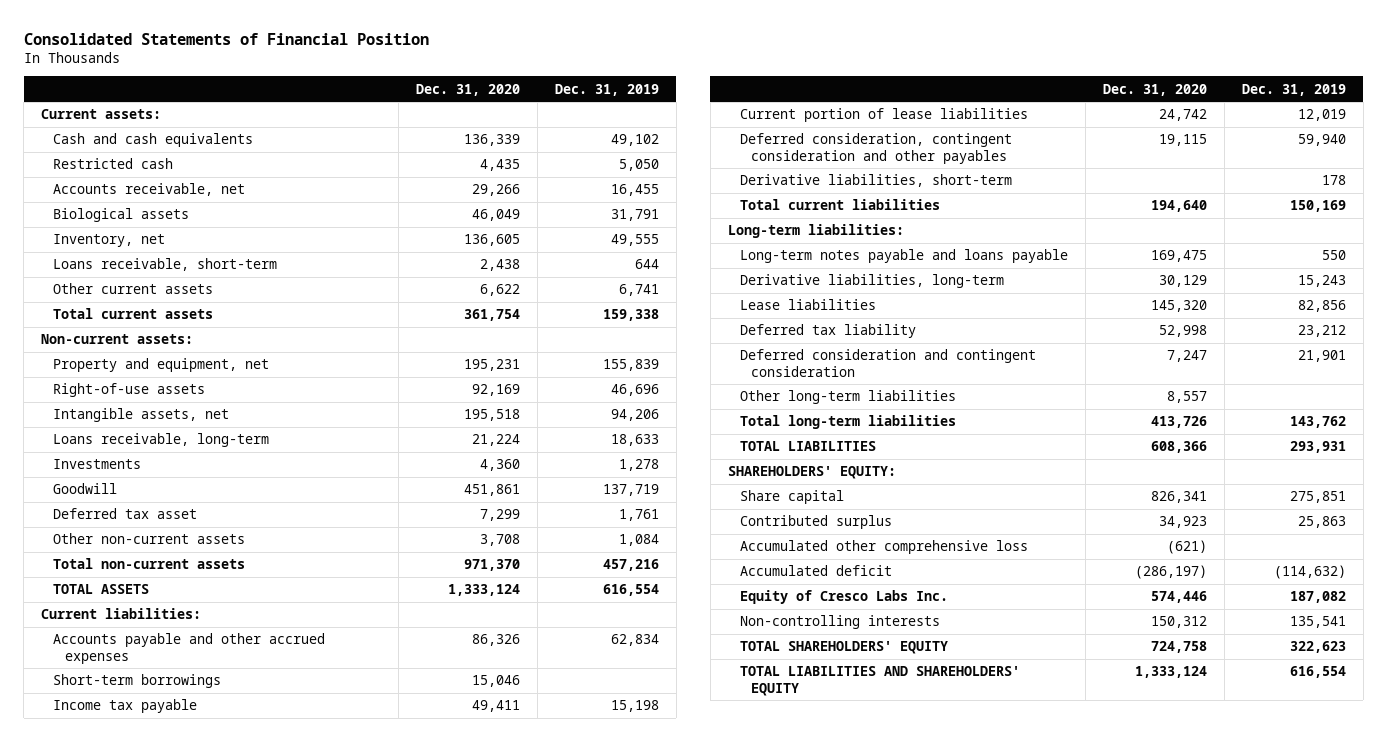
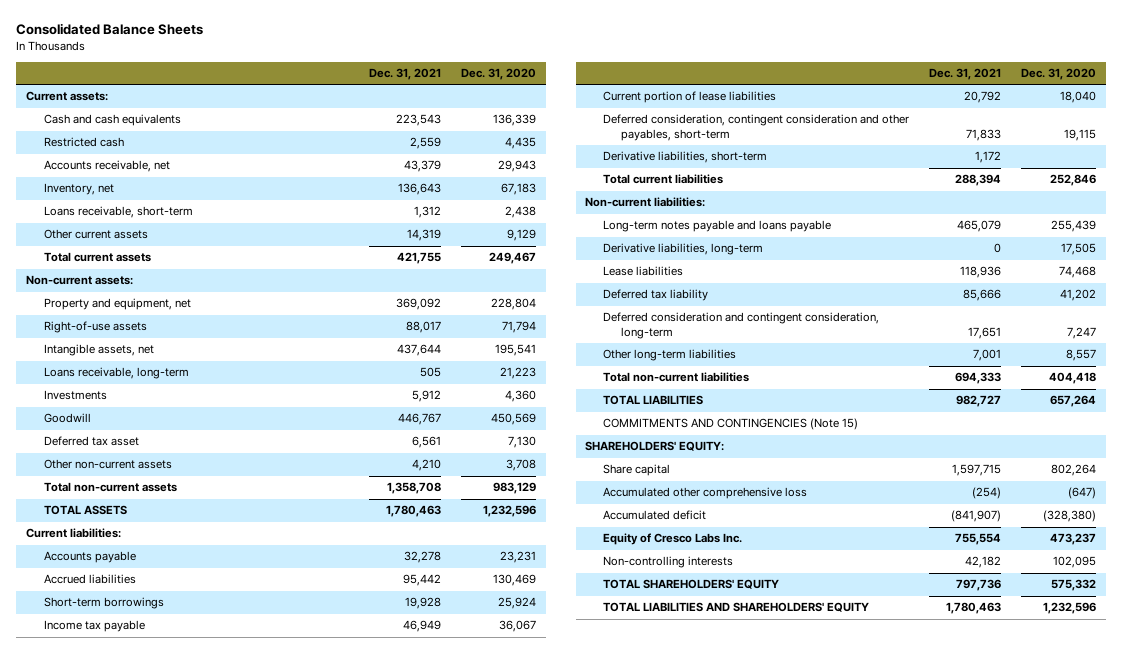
- Consolidated Statements of Financial Position
+ Consolidated Balance Sheets
- | Dec. 31, 2020 | Dec. 31, 2019
+ | Dec. 31, 2021 | Dec. 31, 2020
- Accounts receivable, net | 29,266 | 16,455
- Biological assets | 46,049 | 31,791
- Inventory, net | 136,605 | 49,555
+ Accounts receivable, net | 43,379 | 29,943
+ Inventory, net | 136,643 | 67,183
- Other current assets | 6,622 | 6,741
- Total current assets | 361,754 | 159,338
+ Other current assets | 14,319 | 9,129
+ Total current assets | 421,755 | 249,467
- Property and equipment, net | 195,231 | 155,839
- Right-of-use assets | 92,169 | 46,696
- Intangible assets, net | 195,518 | 94,206
- Loans receivable, long-term | 21,224 | 18,633
+ Property and equipment, net | 369,092 | 228,804
+ Right-of-use assets | 88,017 | 71,794
+ Intangible assets, net | 437,644 | 195,541
+ Loans receivable, long-term | 505 | 21,223
- Goodwill | 451,861 | 137,719
- Deferred tax asset | 7,299 | 1,761
+ Goodwill | 446,767 | 450,569
+ Deferred tax asset | 6,561 | 7,130
- Total non-current assets | 971,370 | 457,216
- TOTAL ASSETS | 1,333,124 | 616,554
+ Total non-current assets | 1,358,708 | 983,129
+ TOTAL ASSETS | 1,780,463 | 1,232,596
- Accounts payable and other accrued expenses | 86,326 | 62,834
- Short-term borrowings | 15,046 |
- Income tax payable | 49,411 | 15,198
- Current portion of lease liabilities | 24,742 | 12,019
- Deferred consideration, contingent consideration and other payables | 19,115 | 59,940
+ Accounts payable | 32,278 | 23,231
+ Accrued liabilities | 95,442 | 130,469
+ Short-term borrowings | 19,928 | 25,924
+ Income tax payable | 46,949 | 36,067
+ Current portion of lease liabilities | 20,792 | 18,040
+ Deferred consideration, contingent consideration and other payables, short-term | 71,833 | 19,115
- Total current liabilities | 194,640 | 150,169
- Long-term liabilities:
- Long-term notes payable and loans payable | 169,475 | 550
- Derivative liabilities, long-term | 30,129 | 15,243
- Lease liabilities | 145,320 | 82,856
- Deferred tax liability | 52,998 | 23,212
- Deferred consideration and contingent consideration | 7,247 | 21,901
+ Total current liabilities | 288,394 | 252,846
+ Non-current liabilities:
+ Long-term notes payable and loans payable | 465,079 | 255,439
+ Derivative liabilities, long-term | 0 | 17,505
+ Lease liabilities | 118,936 | 74,468
+ Deferred tax liability | 85,666 | 41,202
+ Deferred consideration and contingent consideration, long-term | 17,651 | 7,247
- Total long-term liabilities | 413,726 | 143,762
- TOTAL LIABILITIES | 608,366 | 293,931
+ Total non-current liabilities | 694,333 | 404,418
+ TOTAL LIABILITIES | 982,727 | 657,264
+ COMMITMENTS AND CONTINGENCIES (Note 15)
- Share capital | 826,341 | 275,851
- Contributed surplus | 34,923 | 25,863
- Accumulated other comprehensive loss | (621) |
- Accumulated deficit | (286,197) | (114,632)
- Equity of Cresco Labs Inc. | 574,446 | 187,082
- Non-controlling interests | 150,312 | 135,541
- TOTAL SHAREHOLDERS' EQUITY | 724,758 | 322,623
- TOTAL LIABILITIES AND SHAREHOLDERS' EQUITY | 1,333,124 | 616,554
+ Share capital | 1,597,715 | 802,264
+ Accumulated other comprehensive loss | (254) | (647)
+ Accumulated deficit | (841,907) | (328,380)
+ Equity of Cresco Labs Inc. | 755,554 | 473,237
+ Non-controlling interests | 42,182 | 102,095
+ TOTAL SHAREHOLDERS' EQUITY | 797,736 | 575,332
+ TOTAL LIABILITIES AND SHAREHOLDERS' EQUITY | 1,780,463 | 1,232,596

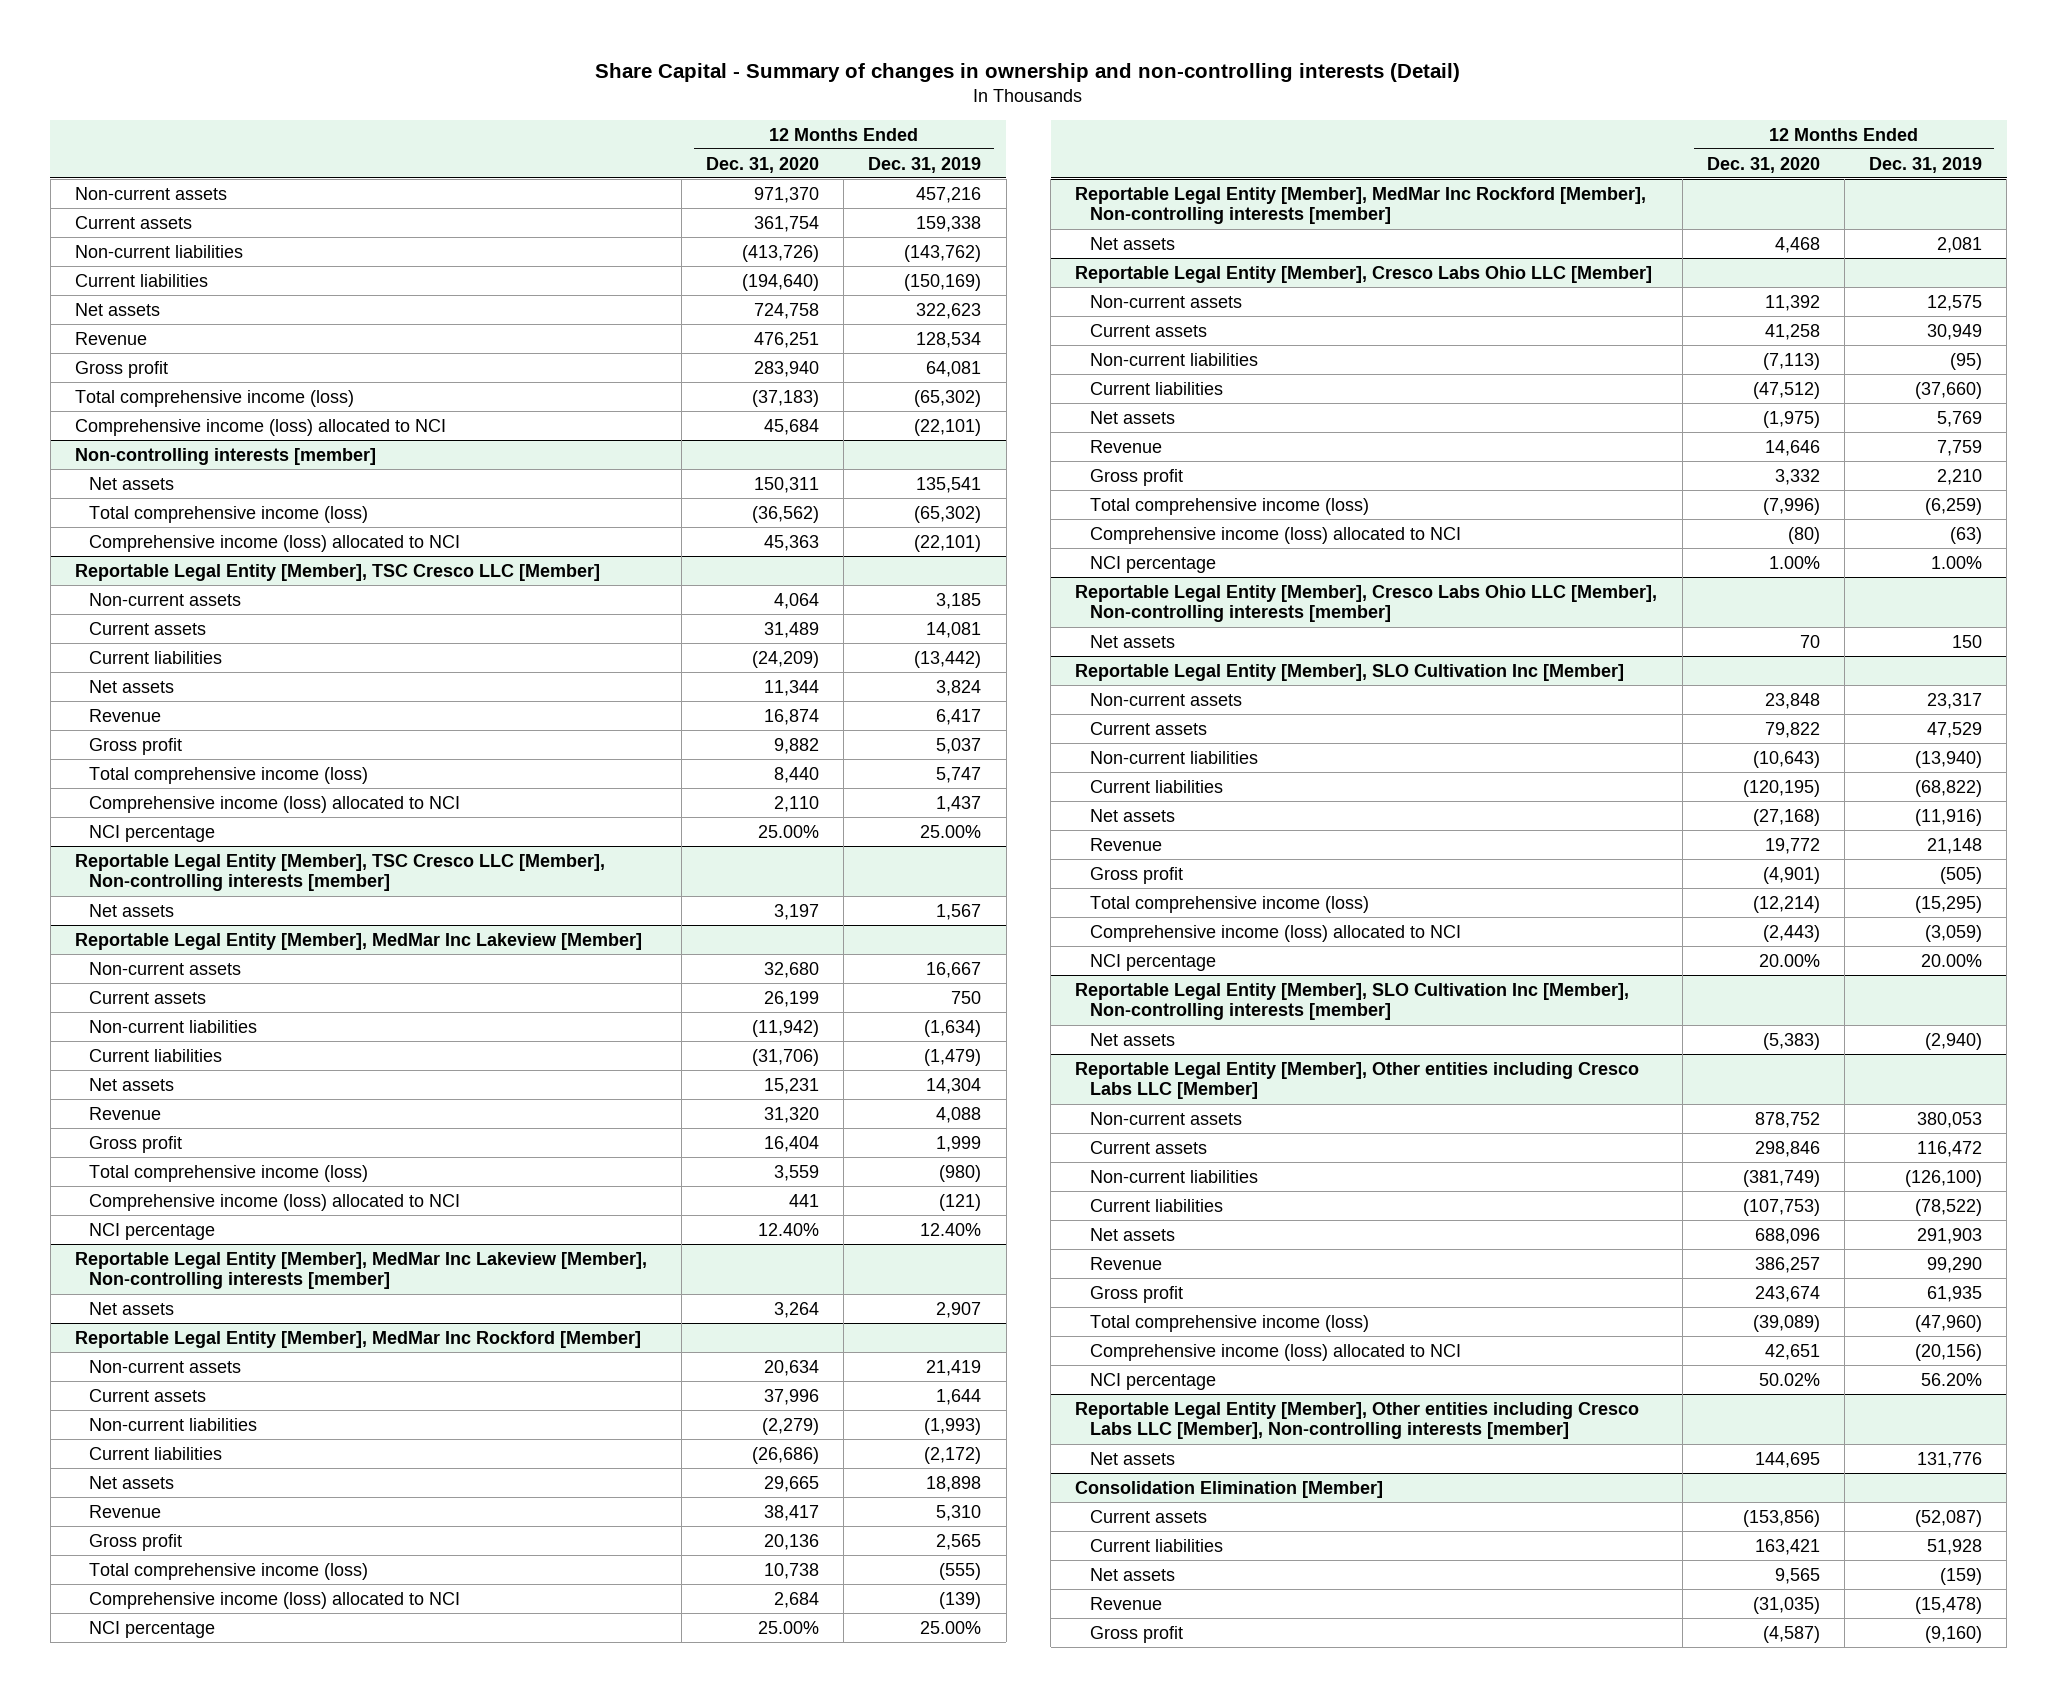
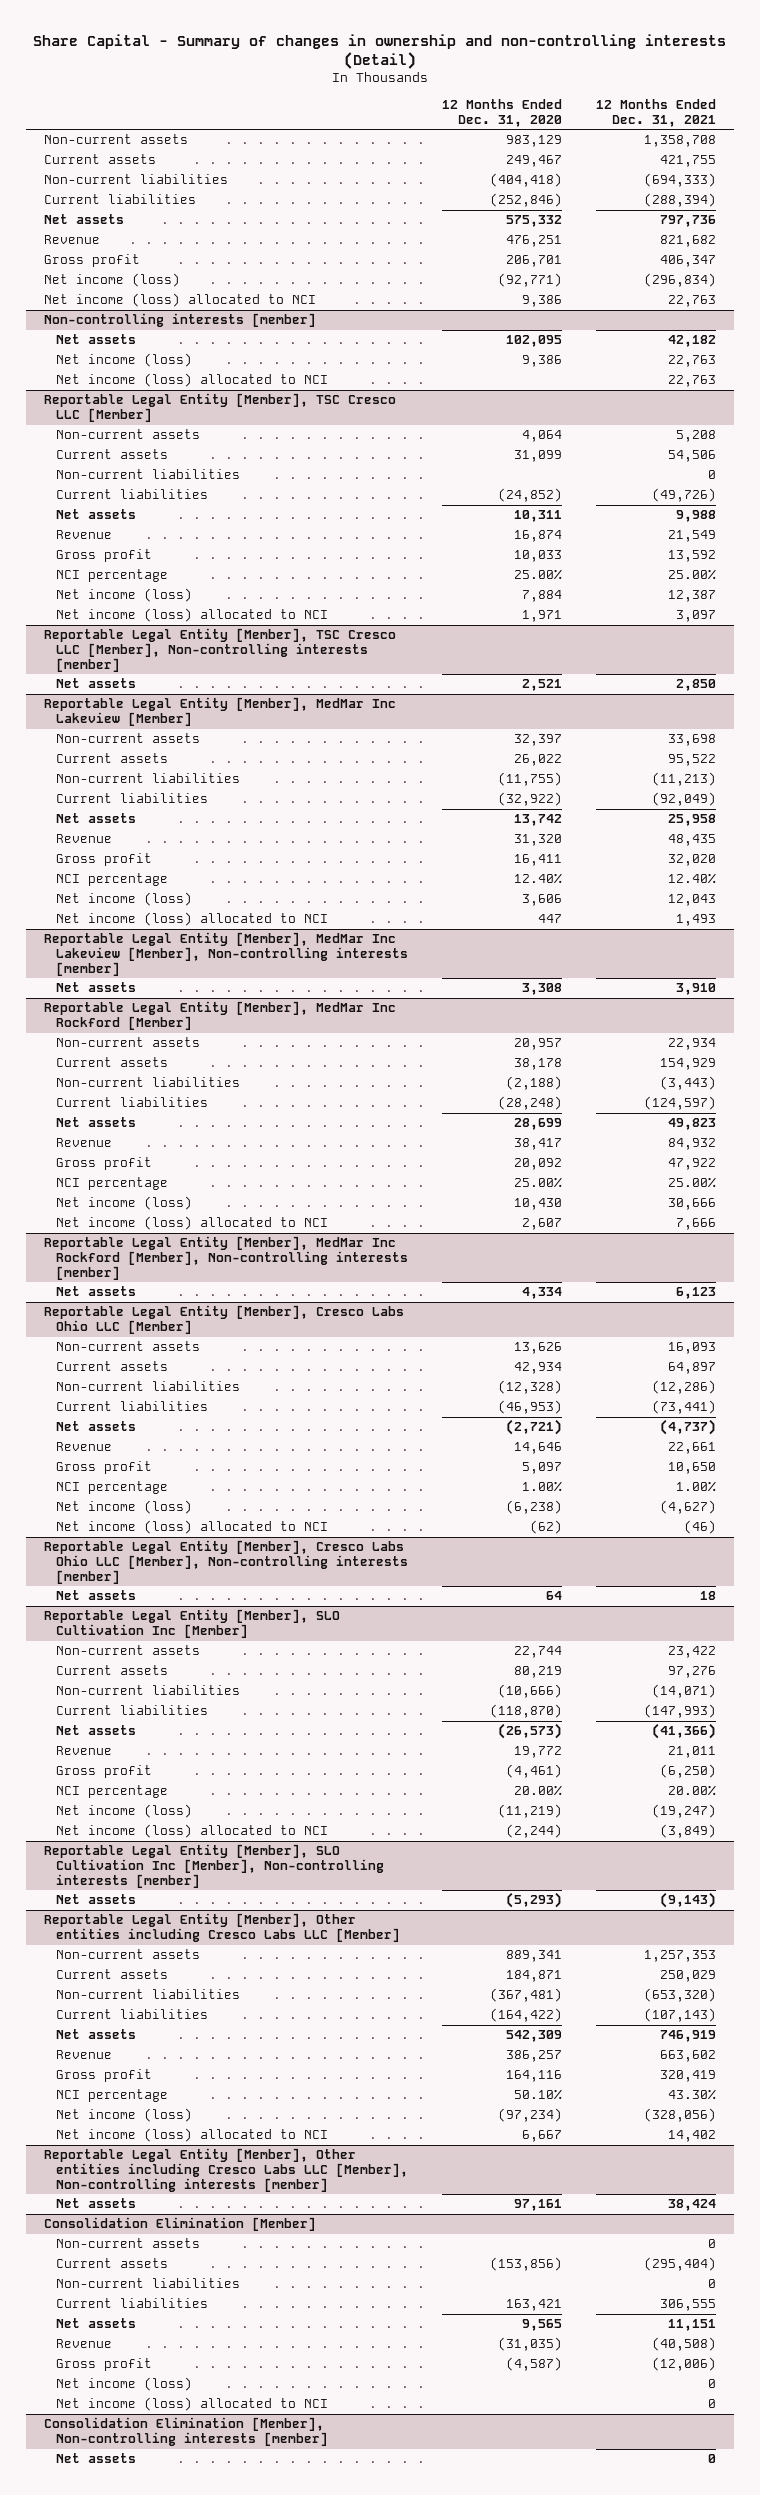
- | 12 Months Ended Dec. 31, 2020 | 12 Months Ended Dec. 31, 2019
+ | 12 Months Ended Dec. 31, 2020 | 12 Months Ended Dec. 31, 2021
- Non-current assets | 971,370 | 457,216
- Current assets | 361,754 | 159,338
- Non-current liabilities | (413,726) | (143,762)
- Current liabilities | (194,640) | (150,169)
- Net assets | 724,758 | 322,623
+ Non-current assets | 983,129 | 1,358,708
+ Current assets | 249,467 | 421,755
+ Non-current liabilities | (404,418) | (694,333)
+ Current liabilities | (252,846) | (288,394)
+ Net assets | 575,332 | 797,736
- Gross profit | 283,940 | 64,081
- Total comprehensive income (loss) | (37,183) | (65,302)
- Comprehensive income (loss) allocated to NCI | 45,684 | (22,101)
+ Gross profit | 206,701 | 406,347
+ Net income (loss) | (92,771) | (296,834)
+ Net income (loss) allocated to NCI | 9,386 | 22,763
@ Non-controlling interests [member]
- Net assets | 150,311 | 135,541
- Total comprehensive income (loss) | (36,562) | (65,302)
- Comprehensive income (loss) allocated to NCI | 45,363 | (22,101)
+ Net assets | 102,095 | 42,182
+ Net income (loss) | 9,386 | 22,763
+ Net income (loss) allocated to NCI | | 22,763
@ Reportable Legal Entity [Member], TSC Cresco LLC [Member]
- Current assets | 31,489 | 14,081
- Current liabilities | (24,209) | (13,442)
- Net assets | 11,344 | 3,824
+ Current assets | 31,099 | 54,506
+ Non-current liabilities | | 0
+ Current liabilities | (24,852) | (49,726)
+ Net assets | 10,311 | 9,988
- Gross profit | 9,882 | 5,037
- Total comprehensive income (loss) | 8,440 | 5,747
- Comprehensive income (loss) allocated to NCI | 2,110 | 1,437
+ Gross profit | 10,033 | 13,592
+ Net income (loss) | 7,884 | 12,387
+ Net income (loss) allocated to NCI | 1,971 | 3,097
@ Reportable Legal Entity [Member], TSC Cresco LLC [Member], Non-controlling interests [member]
- Net assets | 3,197 | 1,567
+ Net assets | 2,521 | 2,850
@ Reportable Legal Entity [Member], MedMar Inc Lakeview [Member]
- Non-current assets | 32,680 | 16,667
- Current assets | 26,199 | 750
- Non-current liabilities | (11,942) | (1,634)
- Current liabilities | (31,706) | (1,479)
- Net assets | 15,231 | 14,304
+ Non-current assets | 32,397 | 33,698
+ Current assets | 26,022 | 95,522
+ Non-current liabilities | (11,755) | (11,213)
+ Current liabilities | (32,922) | (92,049)
+ Net assets | 13,742 | 25,958
- Gross profit | 16,404 | 1,999
- Total comprehensive income (loss) | 3,559 | (980)
- Comprehensive income (loss) allocated to NCI | 441 | (121)
+ Gross profit | 16,411 | 32,020
+ Net income (loss) | 3,606 | 12,043
+ Net income (loss) allocated to NCI | 447 | 1,493
@ Reportable Legal Entity [Member], MedMar Inc Lakeview [Member], Non-controlling interests [member]
- Net assets | 3,264 | 2,907
+ Net assets | 3,308 | 3,910
@ Reportable Legal Entity [Member], MedMar Inc Rockford [Member]
- Non-current assets | 20,634 | 21,419
- Current assets | 37,996 | 1,644
- Non-current liabilities | (2,279) | (1,993)
- Current liabilities | (26,686) | (2,172)
- Net assets | 29,665 | 18,898
+ Non-current assets | 20,957 | 22,934
+ Current assets | 38,178 | 154,929
+ Non-current liabilities | (2,188) | (3,443)
+ Current liabilities | (28,248) | (124,597)
+ Net assets | 28,699 | 49,823
- Gross profit | 20,136 | 2,565
- Total comprehensive income (loss) | 10,738 | (555)
- Comprehensive income (loss) allocated to NCI | 2,684 | (139)
+ Gross profit | 20,092 | 47,922
+ Net income (loss) | 10,430 | 30,666
+ Net income (loss) allocated to NCI | 2,607 | 7,666
@ Reportable Legal Entity [Member], MedMar Inc Rockford [Member], Non-controlling interests [member]
- Net assets | 4,468 | 2,081
+ Net assets | 4,334 | 6,123
@ Reportable Legal Entity [Member], Cresco Labs Ohio LLC [Member]
- Non-current assets | 11,392 | 12,575
- Current assets | 41,258 | 30,949
- Non-current liabilities | (7,113) | (95)
- Current liabilities | (47,512) | (37,660)
- Net assets | (1,975) | 5,769
+ Non-current assets | 13,626 | 16,093
+ Current assets | 42,934 | 64,897
+ Non-current liabilities | (12,328) | (12,286)
+ Current liabilities | (46,953) | (73,441)
+ Net assets | (2,721) | (4,737)
- Gross profit | 3,332 | 2,210
- Total comprehensive income (loss) | (7,996) | (6,259)
- Comprehensive income (loss) allocated to NCI | (80) | (63)
+ Gross profit | 5,097 | 10,650
+ Net income (loss) | (6,238) | (4,627)
+ Net income (loss) allocated to NCI | (62) | (46)
@ Reportable Legal Entity [Member], Cresco Labs Ohio LLC [Member], Non-controlling interests [member]
- Net assets | 70 | 150
+ Net assets | 64 | 18
@ Reportable Legal Entity [Member], SLO Cultivation Inc [Member]
- Non-current assets | 23,848 | 23,317
- Current assets | 79,822 | 47,529
- Non-current liabilities | (10,643) | (13,940)
- Current liabilities | (120,195) | (68,822)
- Net assets | (27,168) | (11,916)
+ Non-current assets | 22,744 | 23,422
+ Current assets | 80,219 | 97,276
+ Non-current liabilities | (10,666) | (14,071)
+ Current liabilities | (118,870) | (147,993)
+ Net assets | (26,573) | (41,366)
- Gross profit | (4,901) | (505)
- Total comprehensive income (loss) | (12,214) | (15,295)
- Comprehensive income (loss) allocated to NCI | (2,443) | (3,059)
+ Gross profit | (4,461) | (6,250)
+ Net income (loss) | (11,219) | (19,247)
+ Net income (loss) allocated to NCI | (2,244) | (3,849)
@ Reportable Legal Entity [Member], SLO Cultivation Inc [Member], Non-controlling interests [member]
- Net assets | (5,383) | (2,940)
+ Net assets | (5,293) | (9,143)
@ Reportable Legal Entity [Member], Other entities including Cresco Labs LLC [Member]
- Non-current assets | 878,752 | 380,053
- Current assets | 298,846 | 116,472
- Non-current liabilities | (381,749) | (126,100)
- Current liabilities | (107,753) | (78,522)
- Net assets | 688,096 | 291,903
+ Non-current assets | 889,341 | 1,257,353
+ Current assets | 184,871 | 250,029
+ Non-current liabilities | (367,481) | (653,320)
+ Current liabilities | (164,422) | (107,143)
+ Net assets | 542,309 | 746,919
- Gross profit | 243,674 | 61,935
- Total comprehensive income (loss) | (39,089) | (47,960)
- Comprehensive income (loss) allocated to NCI | 42,651 | (20,156)
- NCI percentage | 50.02% | 56.20%
+ Gross profit | 164,116 | 320,419
+ NCI percentage | 50.10% | 43.30%
+ Net income (loss) | (97,234) | (328,056)
+ Net income (loss) allocated to NCI | 6,667 | 14,402
@ Reportable Legal Entity [Member], Other entities including Cresco Labs LLC [Member], Non-controlling interests [member]
- Net assets | 144,695 | 131,776
+ Net assets | 97,161 | 38,424
@ Consolidation Elimination [Member]
+ Non-current assets | | 0
+ Non-current liabilities | | 0
+ Net income (loss) | | 0
+ Net income (loss) allocated to NCI | | 0
+ Consolidation Elimination [Member], Non-controlling interests [member]
+ Net assets | | 0

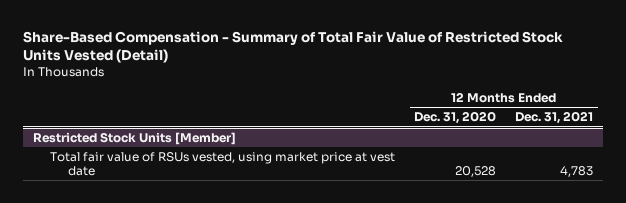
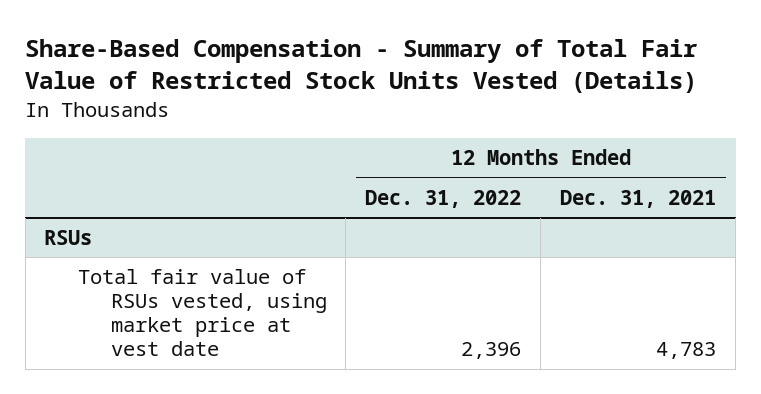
- Share-Based Compensation - Summary of Total Fair Value of Restricted Stock Units Vested (Detail)
+ Share-Based Compensation - Summary of Total Fair Value of Restricted Stock Units Vested (Details)
- | 12 Months Ended Dec. 31, 2020 | 12 Months Ended Dec. 31, 2021
+ | 12 Months Ended Dec. 31, 2022 | 12 Months Ended Dec. 31, 2021
- Restricted Stock Units [Member]
+ RSUs

